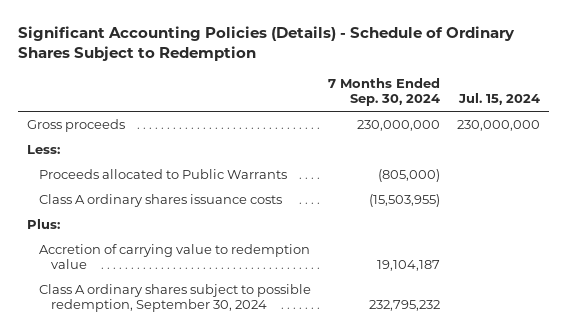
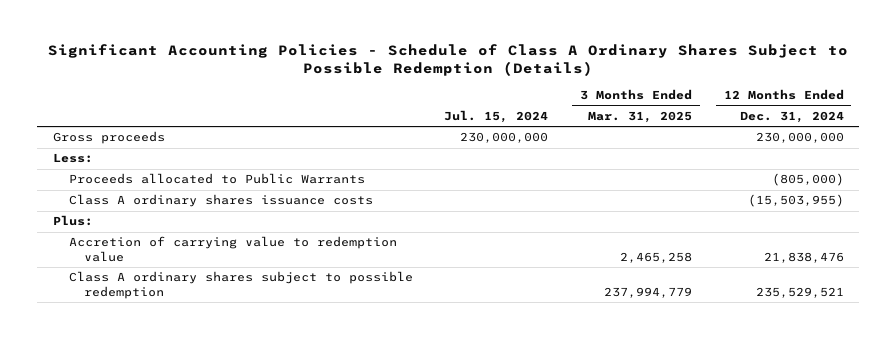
- Significant Accounting Policies (Details) - Schedule of Ordinary Shares Subject to Redemption
+ Significant Accounting Policies - Schedule of Class A Ordinary Shares Subject to Possible Redemption (Details)
- | 7 Months Ended Sep. 30, 2024 | Jul. 15, 2024
+ | Jul. 15, 2024 | 3 Months Ended Mar. 31, 2025 | 12 Months Ended Dec. 31, 2024
- Class A ordinary shares subject to possible redemption, September 30, 2024 | 232,795,232 |
+ Class A ordinary shares subject to possible redemption | | 237,994,779 | 235,529,521

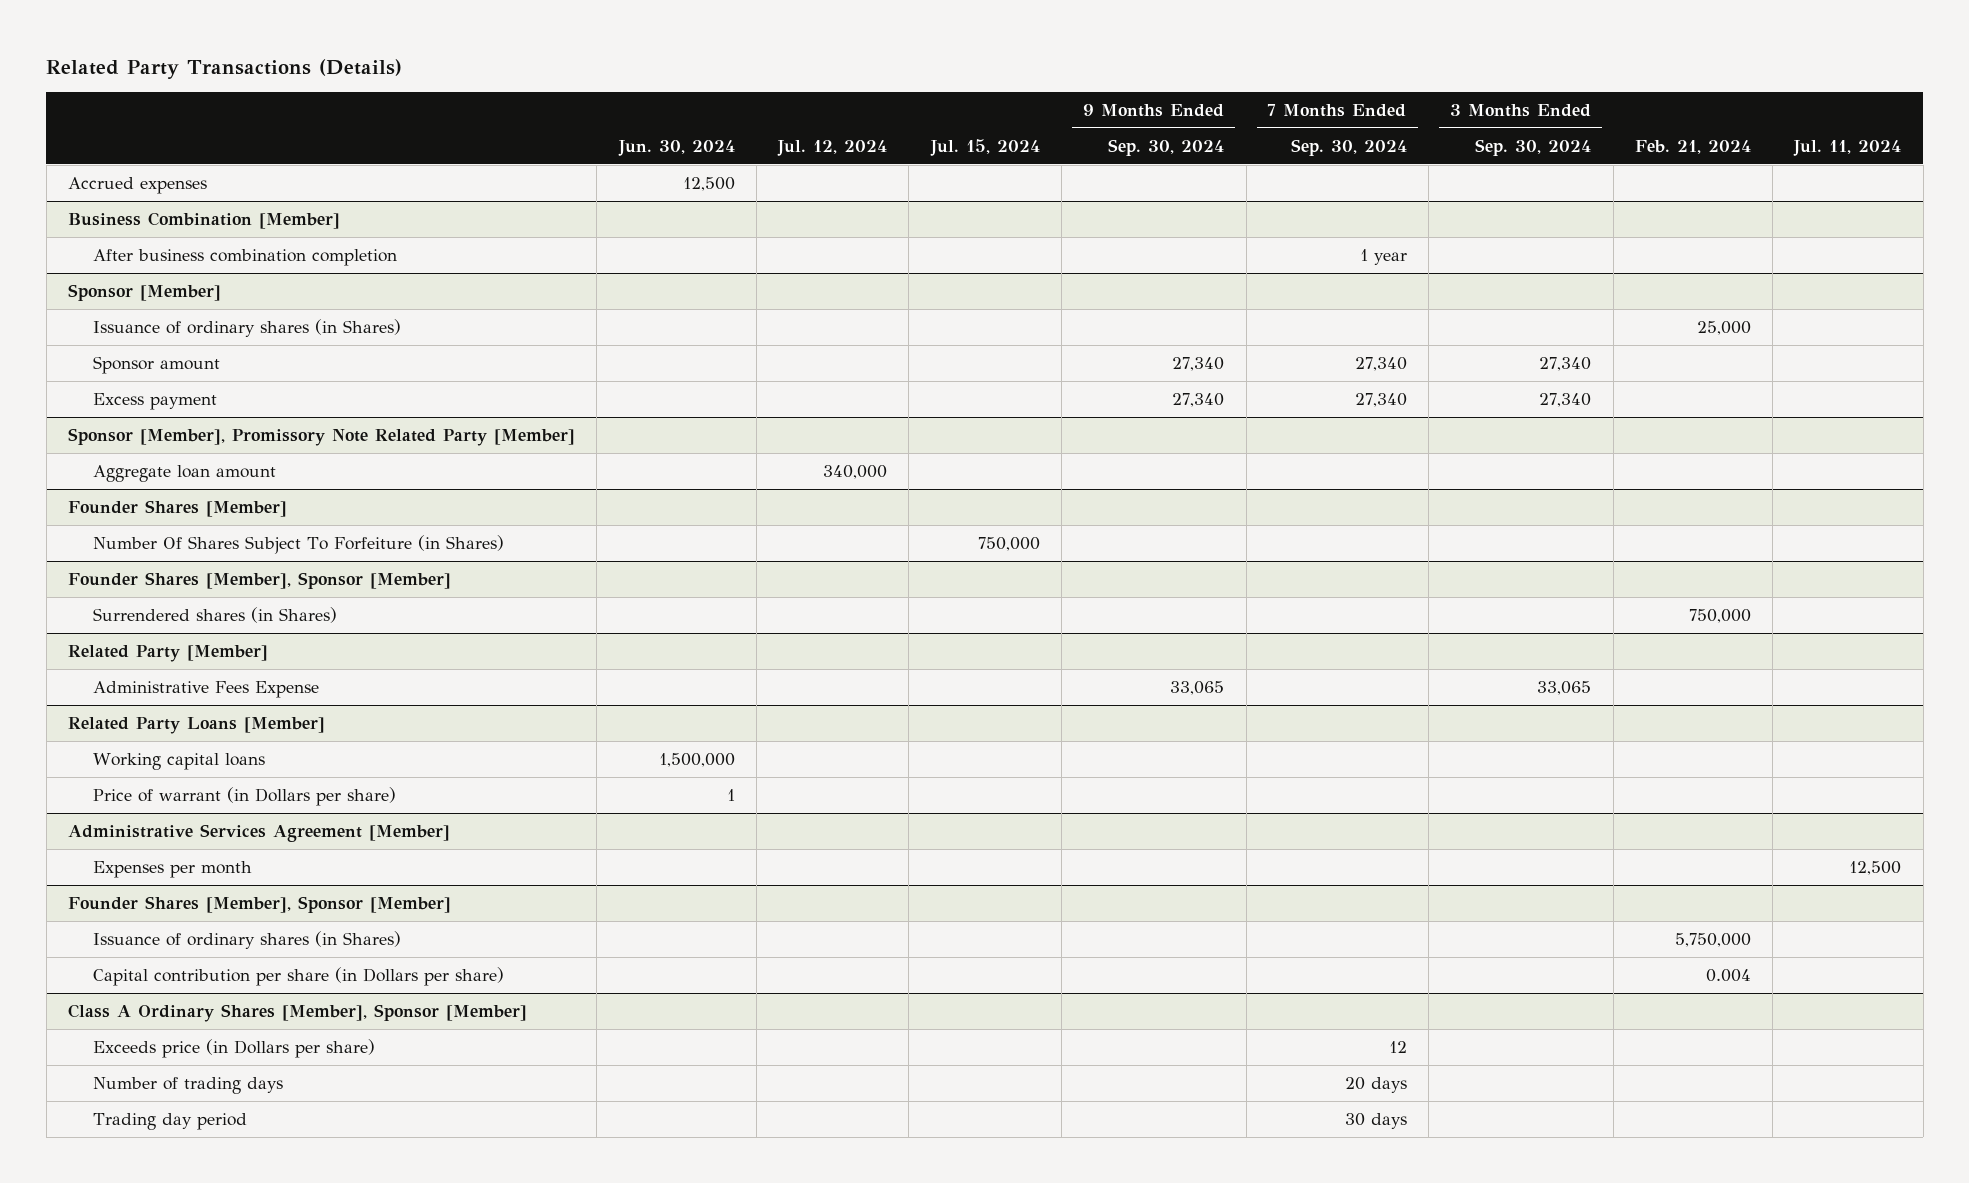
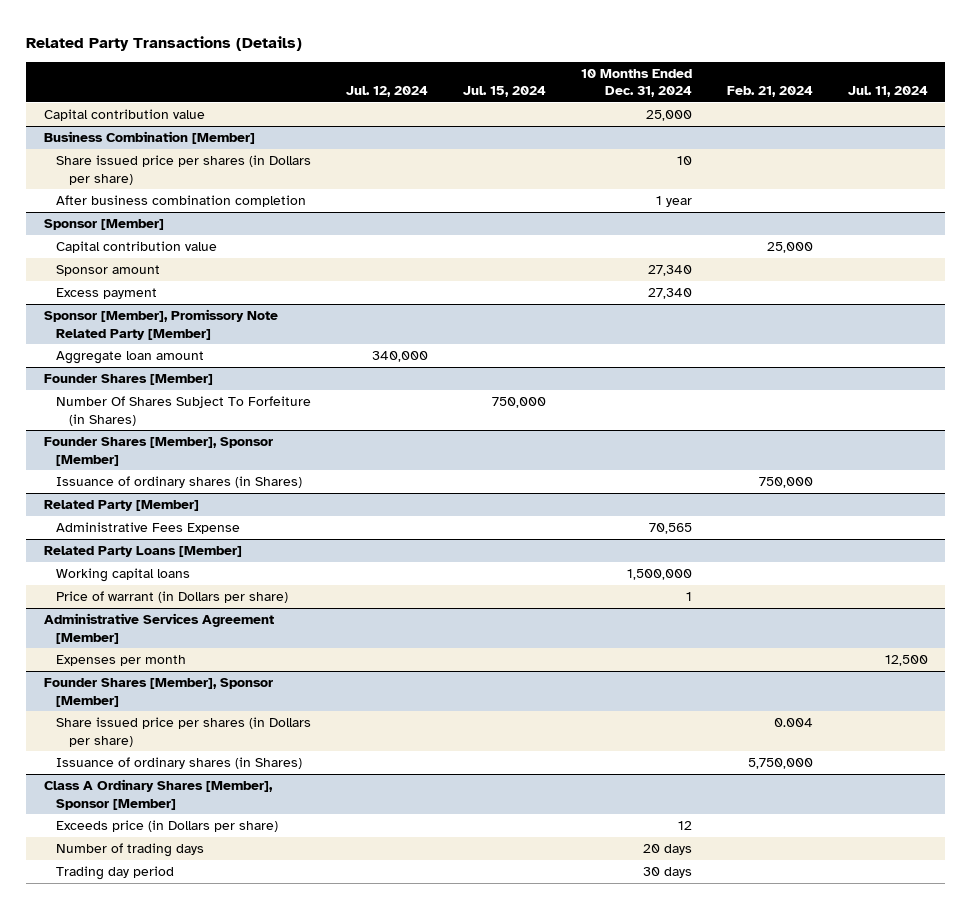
- | Jun. 30, 2024 | Jul. 12, 2024 | Jul. 15, 2024 | 9 Months Ended Sep. 30, 2024 | 7 Months Ended Sep. 30, 2024 | 3 Months Ended Sep. 30, 2024 | Feb. 21, 2024 | Jul. 11, 2024
+ | Jul. 12, 2024 | Jul. 15, 2024 | 10 Months Ended Dec. 31, 2024 | Feb. 21, 2024 | Jul. 11, 2024
- Accrued expenses | 12,500 | | | | | | |
+ Capital contribution value | | | 25,000 | |
@ Business Combination [Member]
+ Share issued price per shares (in Dollars per share) | | | 10 | |
@ Sponsor [Member]
- Issuance of ordinary shares (in Shares) | | | | | | | 25,000 |
+ Capital contribution value | | | | 25,000 |
@ Founder Shares [Member], Sponsor [Member]
- Surrendered shares (in Shares) | | | | | | | 750,000 |
+ Issuance of ordinary shares (in Shares) | | | | 750,000 |
+ Share issued price per shares (in Dollars per share) | | | | 0.004 |
- Capital contribution per share (in Dollars per share) | | | | | | | 0.004 |

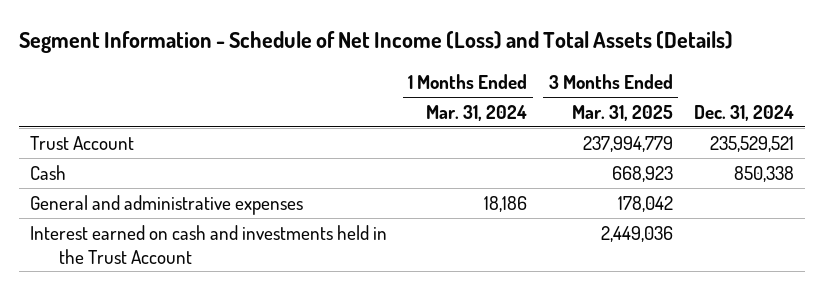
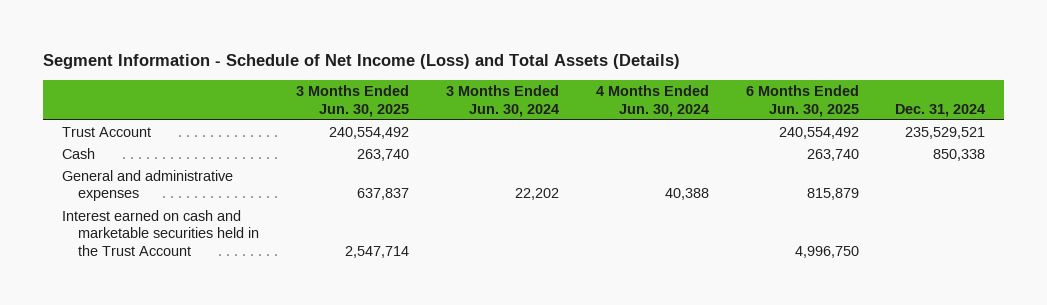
- | 1 Months Ended Mar. 31, 2024 | 3 Months Ended Mar. 31, 2025 | Dec. 31, 2024
+ | 3 Months Ended Jun. 30, 2025 | 3 Months Ended Jun. 30, 2024 | 4 Months Ended Jun. 30, 2024 | 6 Months Ended Jun. 30, 2025 | Dec. 31, 2024
- Interest earned on cash and investments held in the Trust Account | | 2,449,036 |
+ Interest earned on cash and marketable securities held in the Trust Account | 2,547,714 | | | 4,996,750 |

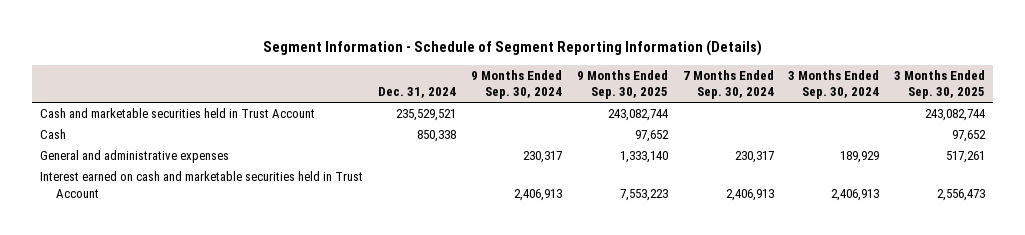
- Segment Information - Schedule of Net Income (Loss) and Total Assets (Details)
+ Segment Information - Schedule of Segment Reporting Information (Details)
- | 3 Months Ended Jun. 30, 2025 | 3 Months Ended Jun. 30, 2024 | 4 Months Ended Jun. 30, 2024 | 6 Months Ended Jun. 30, 2025 | Dec. 31, 2024
+ | Dec. 31, 2024 | 9 Months Ended Sep. 30, 2024 | 9 Months Ended Sep. 30, 2025 | 7 Months Ended Sep. 30, 2024 | 3 Months Ended Sep. 30, 2024 | 3 Months Ended Sep. 30, 2025
- Trust Account | 240,554,492 | | | 240,554,492 | 235,529,521
+ Cash and marketable securities held in Trust Account | 235,529,521 | | 243,082,744 | | | 243,082,744
- Interest earned on cash and marketable securities held in the Trust Account | 2,547,714 | | | 4,996,750 |
+ Interest earned on cash and marketable securities held in Trust Account | | 2,406,913 | 7,553,223 | 2,406,913 | 2,406,913 | 2,556,473

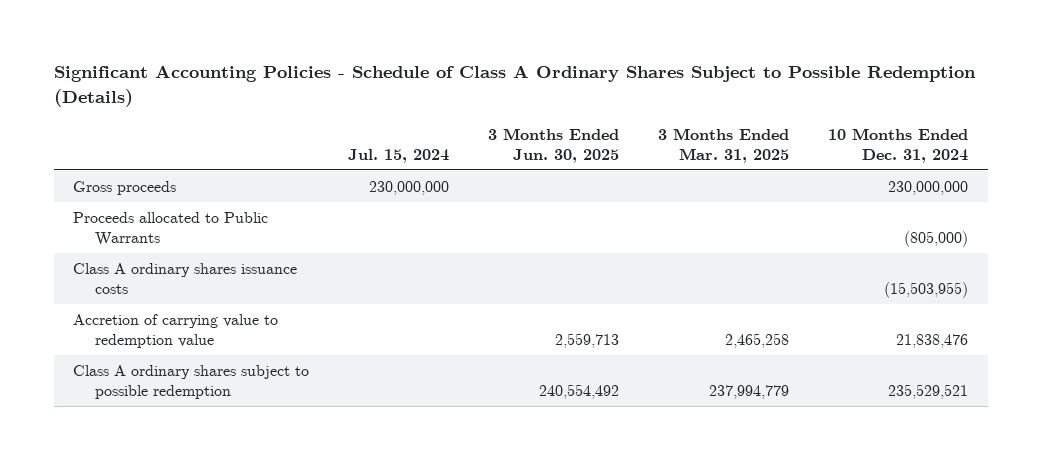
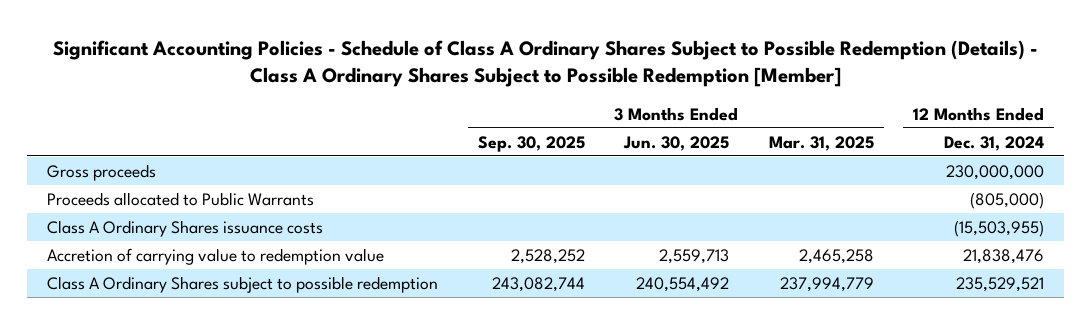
- Significant Accounting Policies - Schedule of Class A Ordinary Shares Subject to Possible Redemption (Details)
+ Significant Accounting Policies - Schedule of Class A Ordinary Shares Subject to Possible Redemption (Details) - Class A Ordinary Shares Subject to Possible Redemption [Member]
- | Jul. 15, 2024 | 3 Months Ended Jun. 30, 2025 | 3 Months Ended Mar. 31, 2025 | 10 Months Ended Dec. 31, 2024
+ | 3 Months Ended Sep. 30, 2025 | 3 Months Ended Jun. 30, 2025 | 3 Months Ended Mar. 31, 2025 | 12 Months Ended Dec. 31, 2024
- Class A ordinary shares issuance costs | | | | (15,503,955)
+ Class A Ordinary Shares issuance costs | | | | (15,503,955)
- Class A ordinary shares subject to possible redemption | | 240,554,492 | 237,994,779 | 235,529,521
+ Class A Ordinary Shares subject to possible redemption | 243,082,744 | 240,554,492 | 237,994,779 | 235,529,521

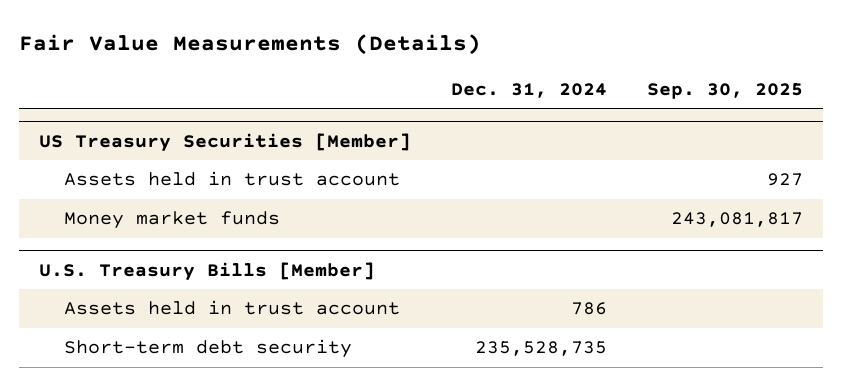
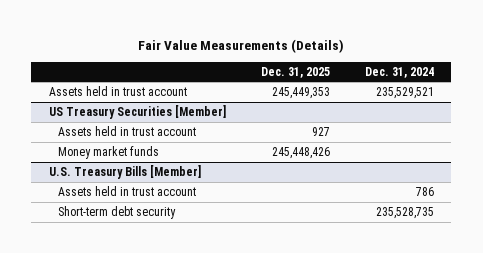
- | Dec. 31, 2024 | Sep. 30, 2025
+ | Dec. 31, 2025 | Dec. 31, 2024
+ Assets held in trust account | 245,449,353 | 235,529,521

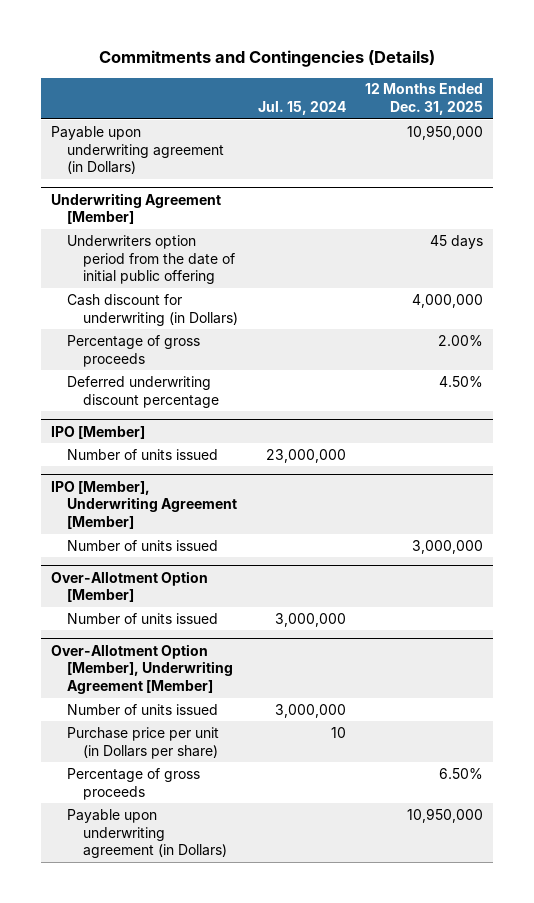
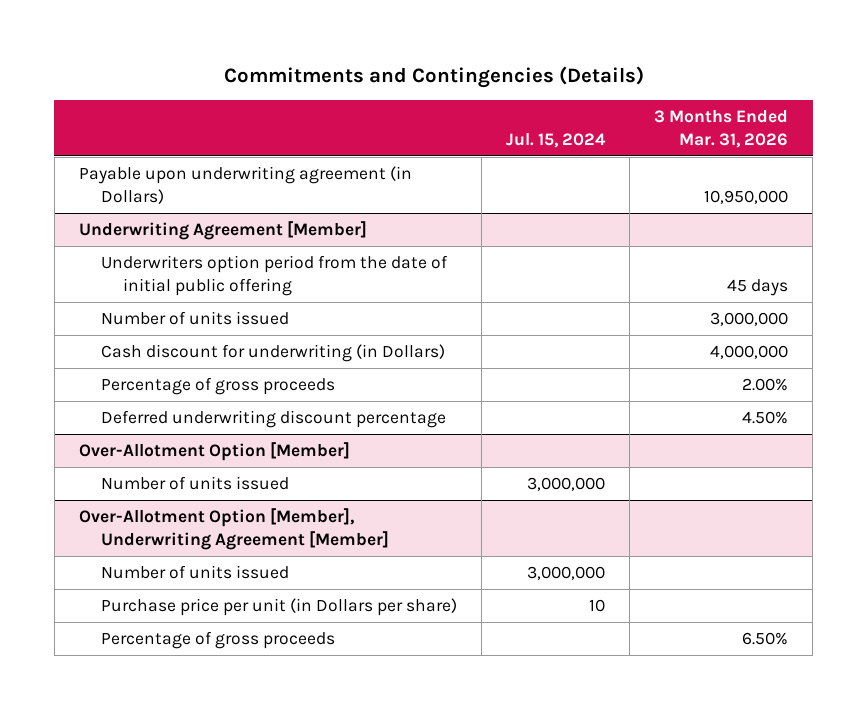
- | Jul. 15, 2024 | 12 Months Ended Dec. 31, 2025
+ | Jul. 15, 2024 | 3 Months Ended Mar. 31, 2026
@ Underwriting Agreement [Member]
+ Number of units issued | | 3,000,000
- IPO [Member]
- Number of units issued | 23,000,000 |
- IPO [Member], Underwriting Agreement [Member]
- Number of units issued | | 3,000,000
@ Over-Allotment Option [Member], Underwriting Agreement [Member]
- Payable upon underwriting agreement (in Dollars) | | 10,950,000

